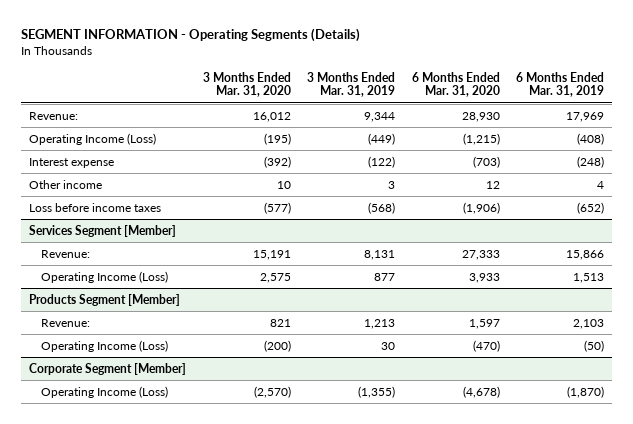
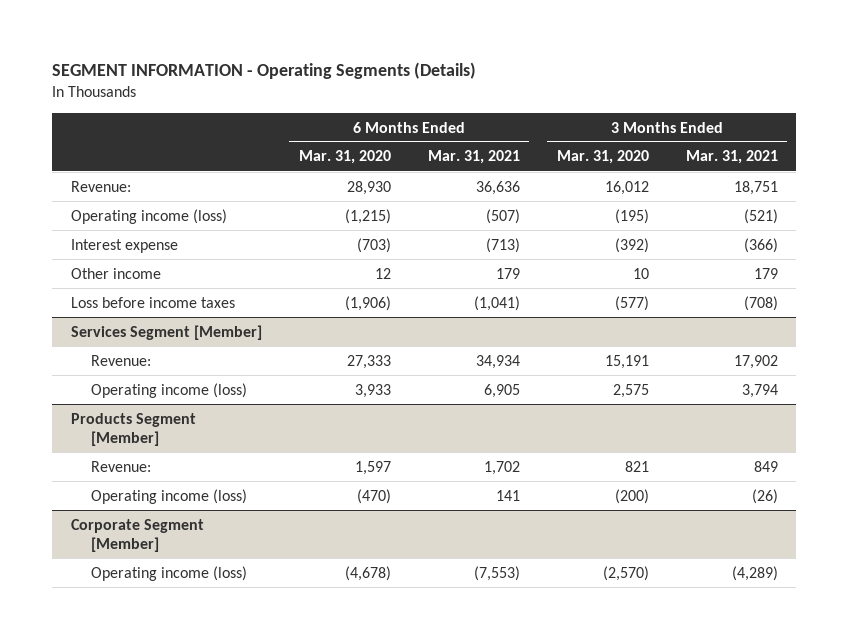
- | 3 Months Ended Mar. 31, 2020 | 3 Months Ended Mar. 31, 2019 | 6 Months Ended Mar. 31, 2020 | 6 Months Ended Mar. 31, 2019
+ | 6 Months Ended Mar. 31, 2020 | 6 Months Ended Mar. 31, 2021 | 3 Months Ended Mar. 31, 2020 | 3 Months Ended Mar. 31, 2021
- Operating Income (Loss) | (195) | (449) | (1,215) | (408)
+ Operating income (loss) | (1,215) | (507) | (195) | (521)
@ Services Segment [Member]
- Operating Income (Loss) | 2,575 | 877 | 3,933 | 1,513
+ Operating income (loss) | 3,933 | 6,905 | 2,575 | 3,794
@ Products Segment [Member]
- Operating Income (Loss) | (200) | 30 | (470) | (50)
+ Operating income (loss) | (470) | 141 | (200) | (26)
@ Corporate Segment [Member]
- Operating Income (Loss) | (2,570) | (1,355) | (4,678) | (1,870)
+ Operating income (loss) | (4,678) | (7,553) | (2,570) | (4,289)

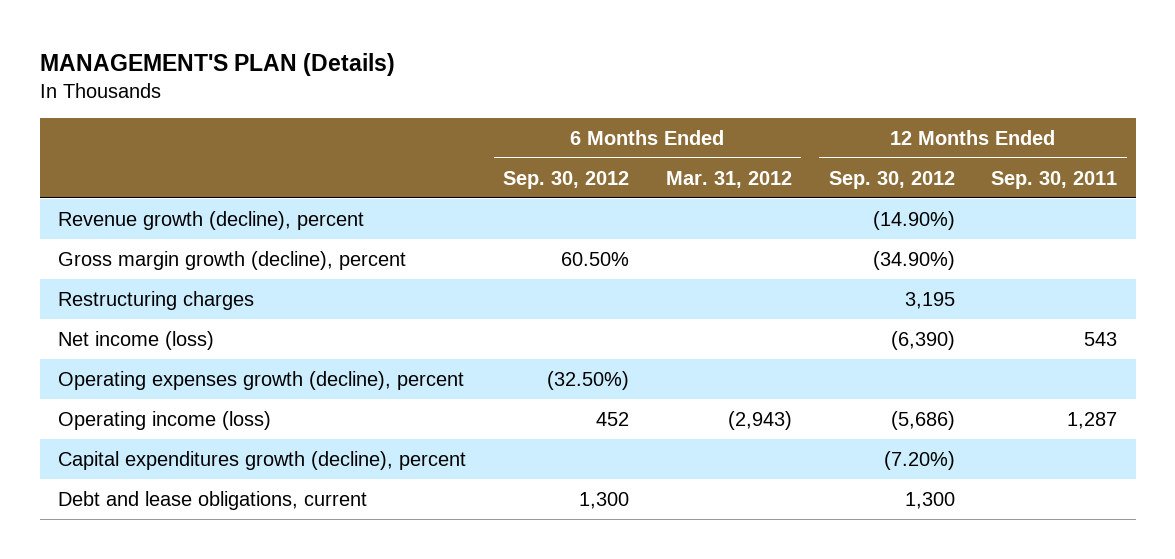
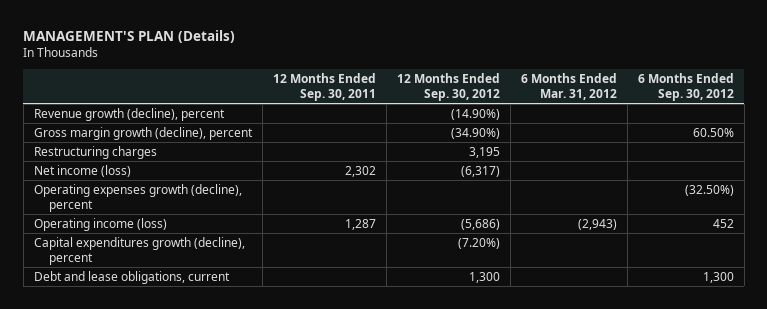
- | 6 Months Ended Sep. 30, 2012 | 6 Months Ended Mar. 31, 2012 | 12 Months Ended Sep. 30, 2012 | 12 Months Ended Sep. 30, 2011
+ | 12 Months Ended Sep. 30, 2011 | 12 Months Ended Sep. 30, 2012 | 6 Months Ended Mar. 31, 2012 | 6 Months Ended Sep. 30, 2012
- Net income (loss) | | | (6,390) | 543
+ Net income (loss) | 2,302 | (6,317) | |

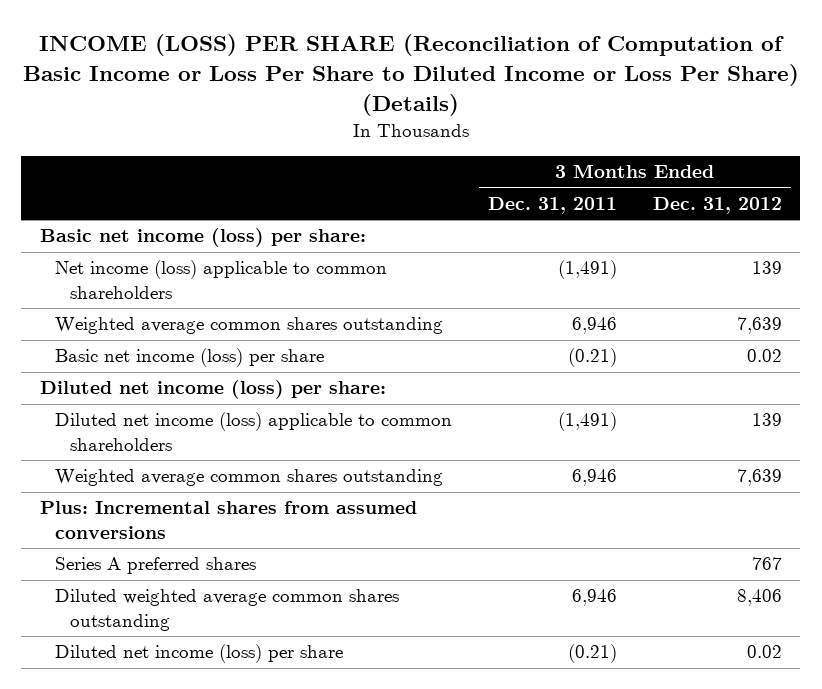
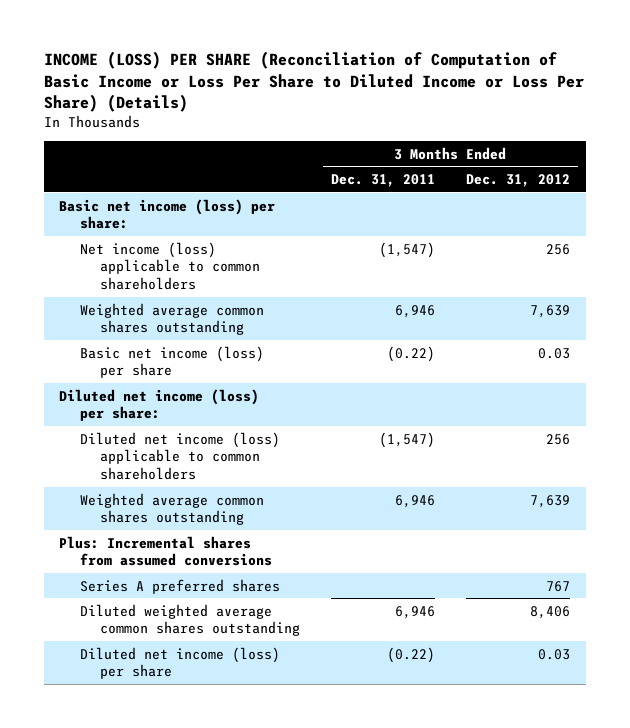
- Net income (loss) applicable to common shareholders | (1,491) | 139
+ Net income (loss) applicable to common shareholders | (1,547) | 256
- Basic net income (loss) per share | (0.21) | 0.02
+ Basic net income (loss) per share | (0.22) | 0.03
- Diluted net income (loss) applicable to common shareholders | (1,491) | 139
+ Diluted net income (loss) applicable to common shareholders | (1,547) | 256
- Diluted net income (loss) per share | (0.21) | 0.02
+ Diluted net income (loss) per share | (0.22) | 0.03

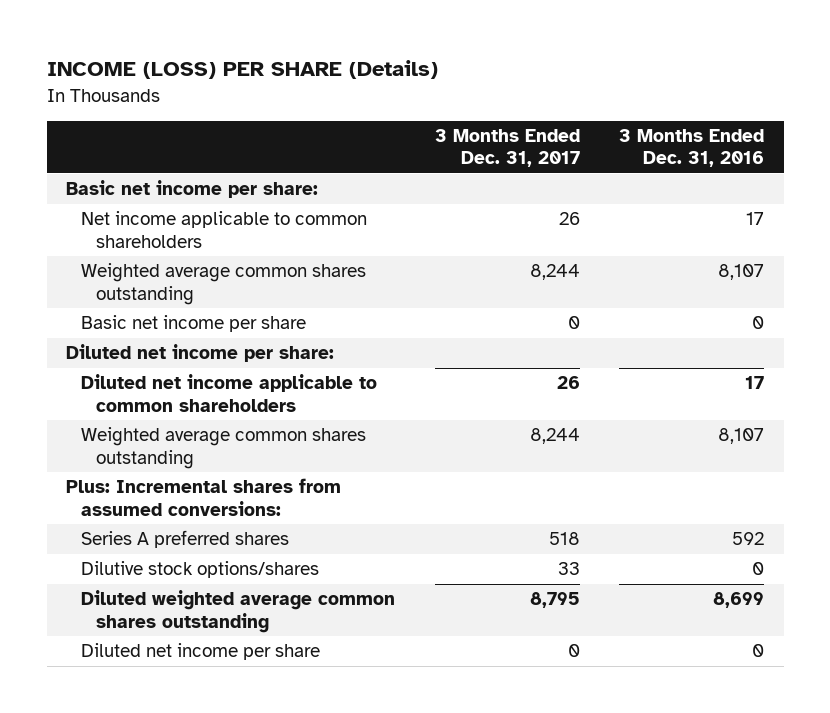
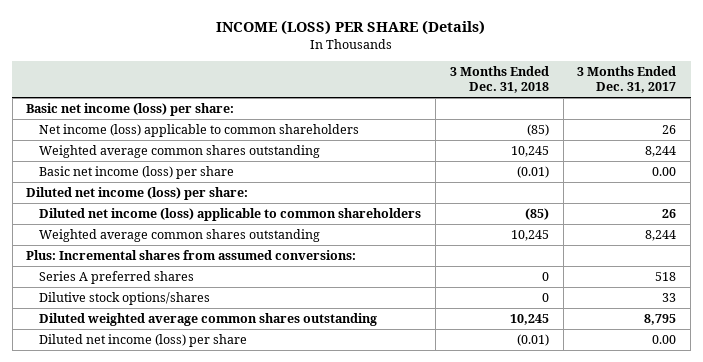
- | 3 Months Ended Dec. 31, 2017 | 3 Months Ended Dec. 31, 2016
+ | 3 Months Ended Dec. 31, 2018 | 3 Months Ended Dec. 31, 2017
- Basic net income per share:
- Net income applicable to common shareholders | 26 | 17
+ Basic net income (loss) per share:
+ Net income (loss) applicable to common shareholders | (85) | 26
- Basic net income per share | 0 | 0
- Diluted net income per share:
- Diluted net income applicable to common shareholders | 26 | 17
+ Basic net income (loss) per share | (0.01) | 0.00
+ Diluted net income (loss) per share:
+ Diluted net income (loss) applicable to common shareholders | (85) | 26
- Diluted net income per share | 0 | 0
+ Diluted net income (loss) per share | (0.01) | 0.00

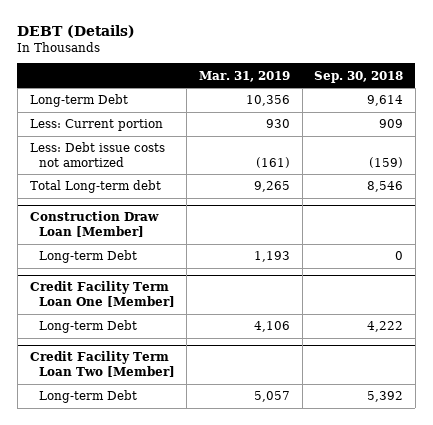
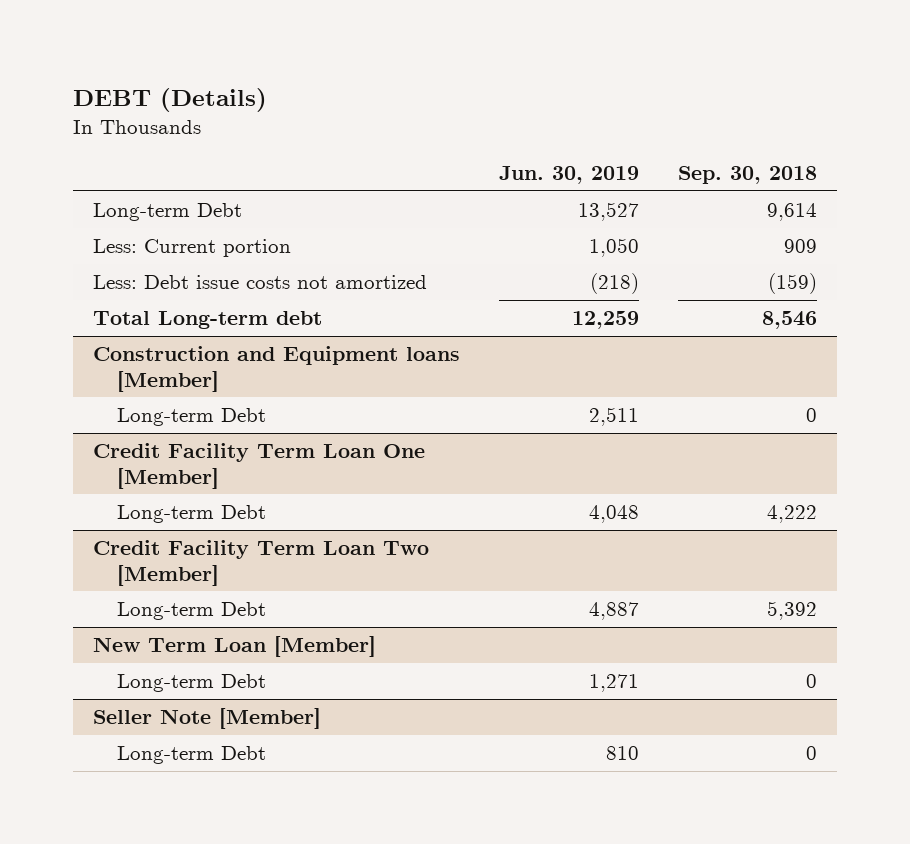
- | Mar. 31, 2019 | Sep. 30, 2018
+ | Jun. 30, 2019 | Sep. 30, 2018
- Construction Draw Loan [Member]
+ Construction and Equipment loans [Member]
+ New Term Loan [Member]
+ Long-term Debt | 1,271 | 0
+ Seller Note [Member]
+ Long-term Debt | 810 | 0

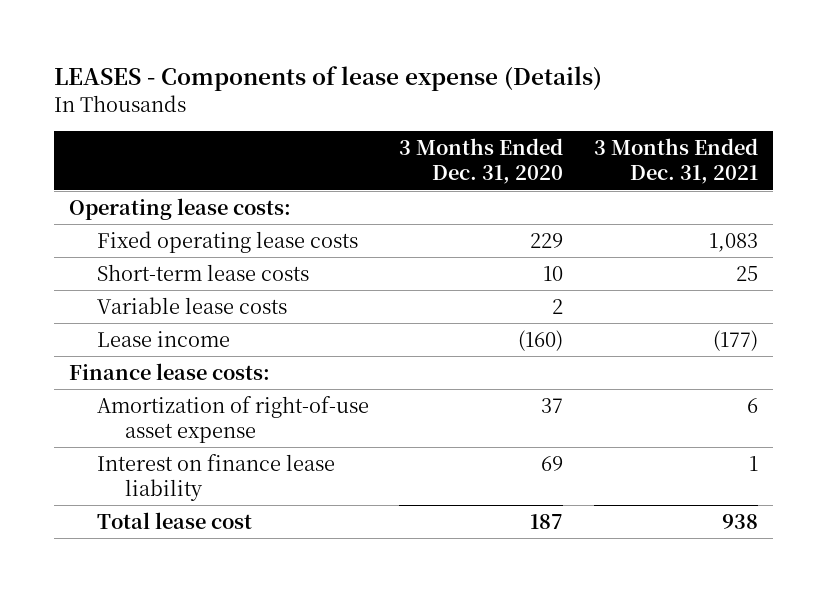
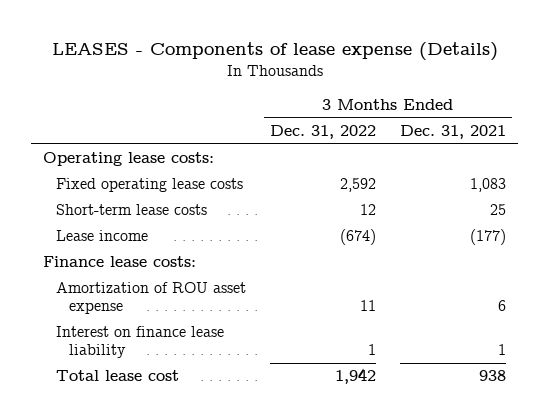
- | 3 Months Ended Dec. 31, 2020 | 3 Months Ended Dec. 31, 2021
+ | 3 Months Ended Dec. 31, 2022 | 3 Months Ended Dec. 31, 2021
- Variable lease costs | 2 |
- Amortization of right-of-use asset expense | 37 | 6
+ Amortization of ROU asset expense | 11 | 6

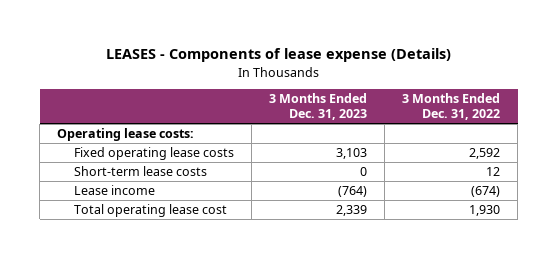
- | 3 Months Ended Dec. 31, 2022 | 3 Months Ended Dec. 31, 2021
+ | 3 Months Ended Dec. 31, 2023 | 3 Months Ended Dec. 31, 2022
- Finance lease costs:
- Amortization of ROU asset expense | 11 | 6
- Interest on finance lease liability | 1 | 1
- Total lease cost | 1,942 | 938
+ Total operating lease cost | 2,339 | 1,930

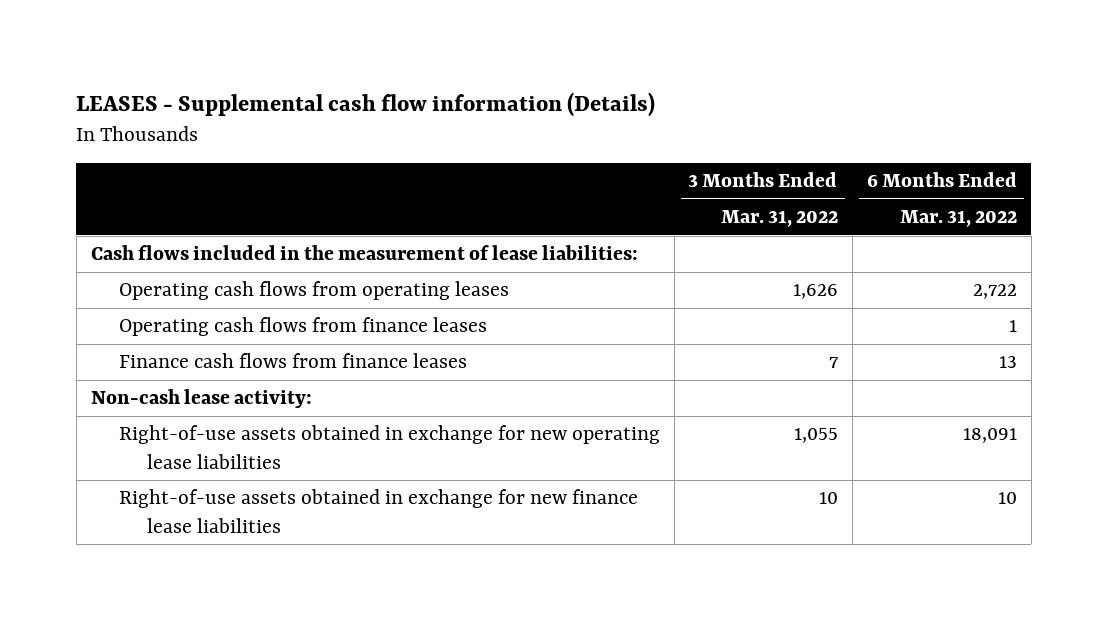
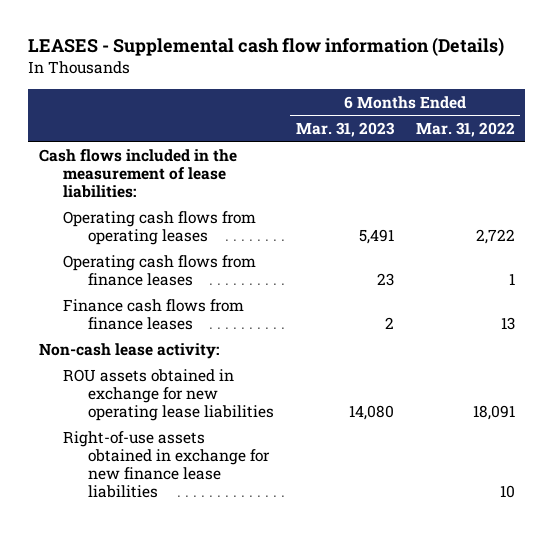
- | 3 Months Ended Mar. 31, 2022 | 6 Months Ended Mar. 31, 2022
+ | 6 Months Ended Mar. 31, 2023 | 6 Months Ended Mar. 31, 2022
- Right-of-use assets obtained in exchange for new operating lease liabilities | 1,055 | 18,091
+ ROU assets obtained in exchange for new operating lease liabilities | 14,080 | 18,091

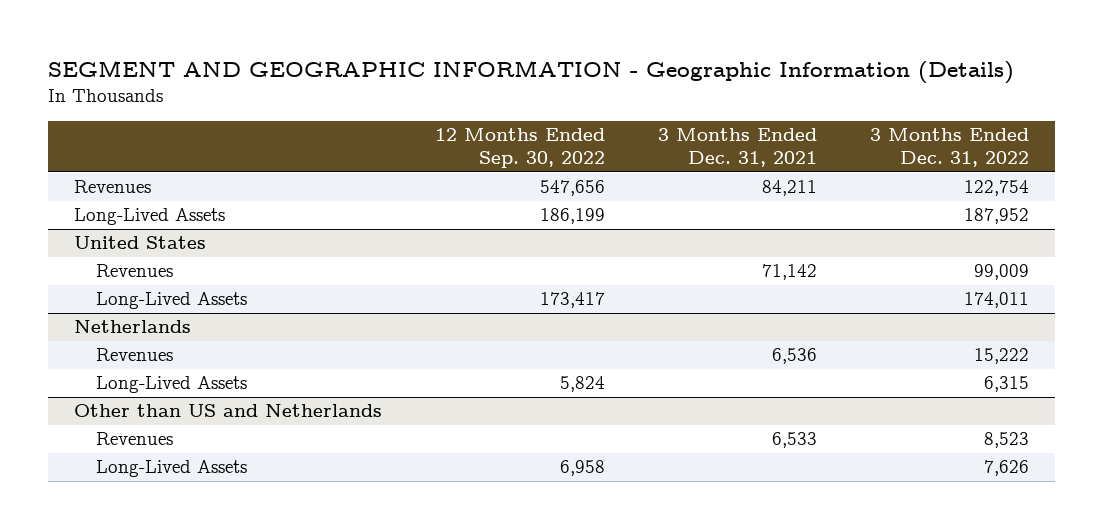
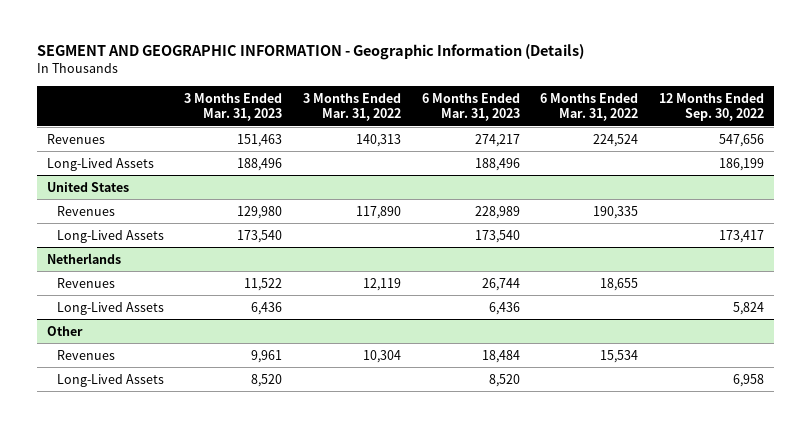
- | 12 Months Ended Sep. 30, 2022 | 3 Months Ended Dec. 31, 2021 | 3 Months Ended Dec. 31, 2022
+ | 3 Months Ended Mar. 31, 2023 | 3 Months Ended Mar. 31, 2022 | 6 Months Ended Mar. 31, 2023 | 6 Months Ended Mar. 31, 2022 | 12 Months Ended Sep. 30, 2022
- Other than US and Netherlands
+ Other

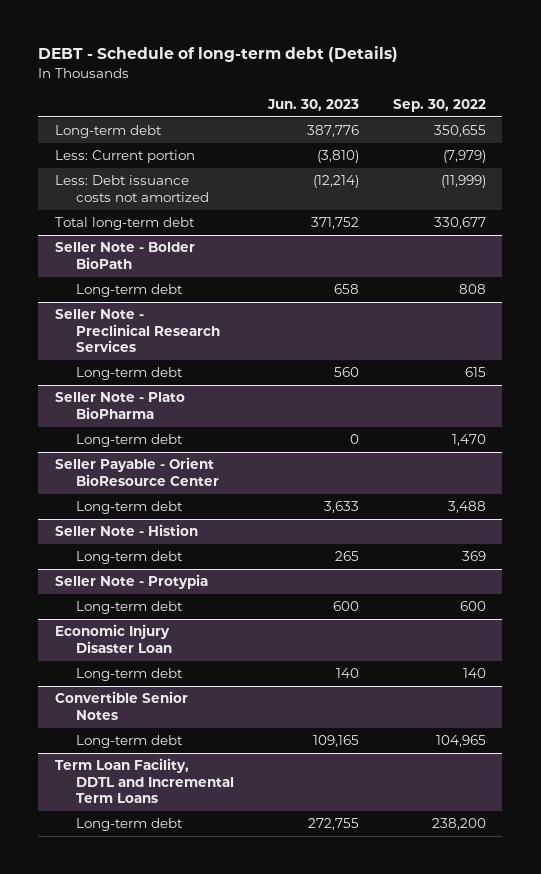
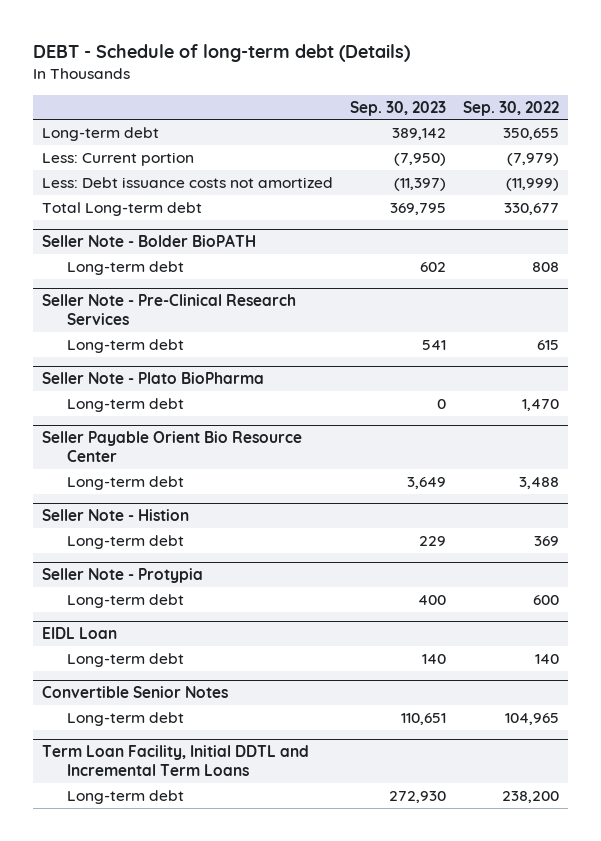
- | Jun. 30, 2023 | Sep. 30, 2022
+ | Sep. 30, 2023 | Sep. 30, 2022
- Total long-term debt | 371,752 | 330,677
- Seller Note - Bolder BioPath
+ Total Long-term debt | 369,795 | 330,677
+ Seller Note - Bolder BioPATH
- Seller Note - Preclinical Research Services
+ Seller Note - Pre-Clinical Research Services
- Seller Payable - Orient BioResource Center
+ Seller Payable Orient Bio Resource Center
- Economic Injury Disaster Loan
+ EIDL Loan
- Term Loan Facility, DDTL and Incremental Term Loans
+ Term Loan Facility, Initial DDTL and Incremental Term Loans

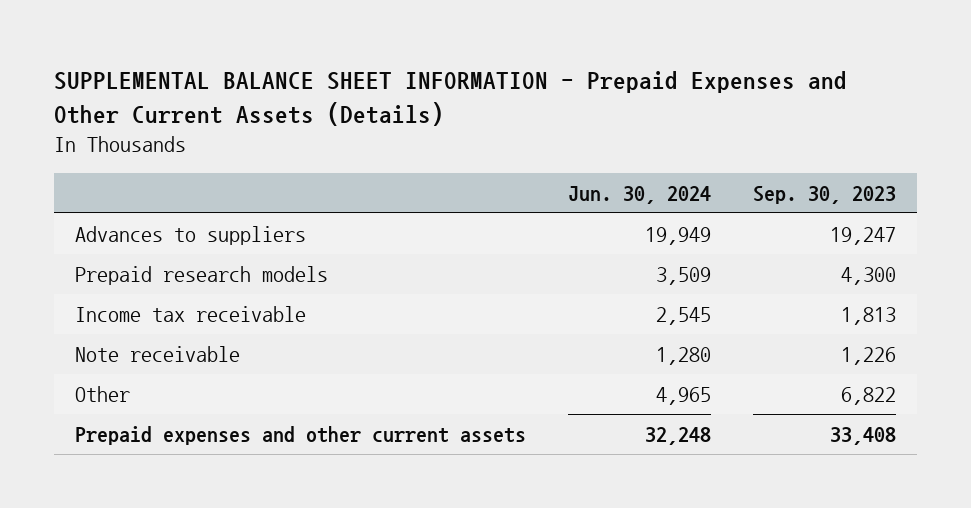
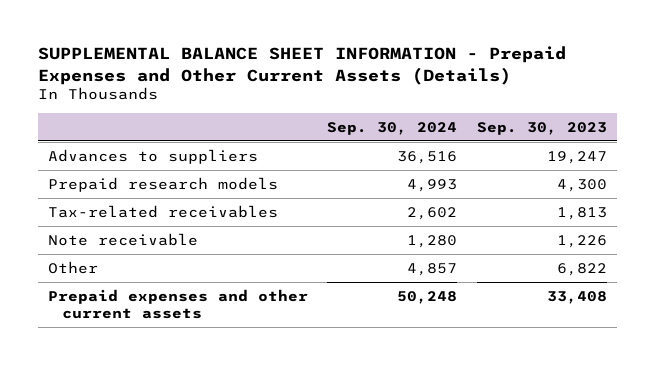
- | Jun. 30, 2024 | Sep. 30, 2023
+ | Sep. 30, 2024 | Sep. 30, 2023
- Income tax receivable | 2,545 | 1,813
+ Tax-related receivables | 2,602 | 1,813

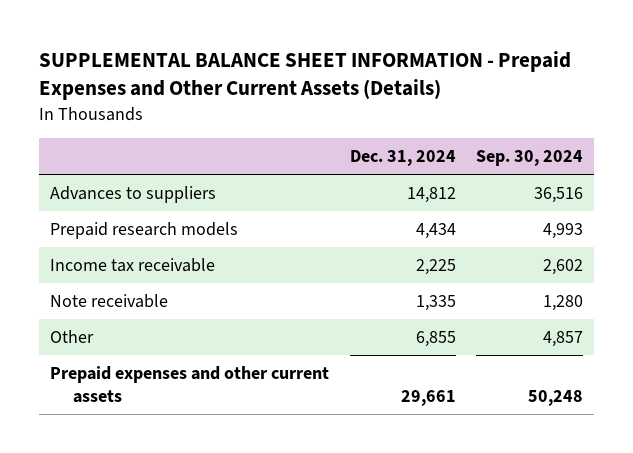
- | Sep. 30, 2024 | Sep. 30, 2023
+ | Dec. 31, 2024 | Sep. 30, 2024
- Tax-related receivables | 2,602 | 1,813
+ Income tax receivable | 2,225 | 2,602

